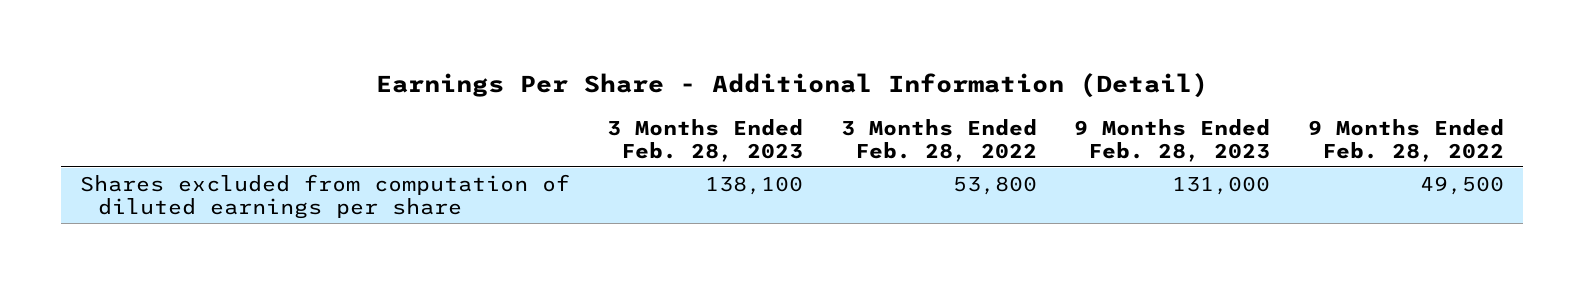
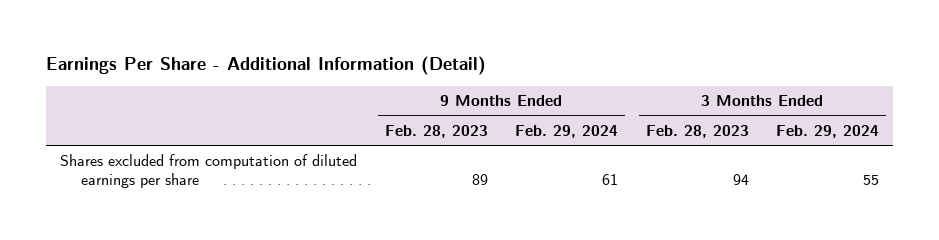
- | 3 Months Ended Feb. 28, 2023 | 3 Months Ended Feb. 28, 2022 | 9 Months Ended Feb. 28, 2023 | 9 Months Ended Feb. 28, 2022
+ | 9 Months Ended Feb. 28, 2023 | 9 Months Ended Feb. 29, 2024 | 3 Months Ended Feb. 28, 2023 | 3 Months Ended Feb. 29, 2024
- Shares excluded from computation of diluted earnings per share | 138,100 | 53,800 | 131,000 | 49,500
+ Shares excluded from computation of diluted earnings per share | 89 | 61 | 94 | 55

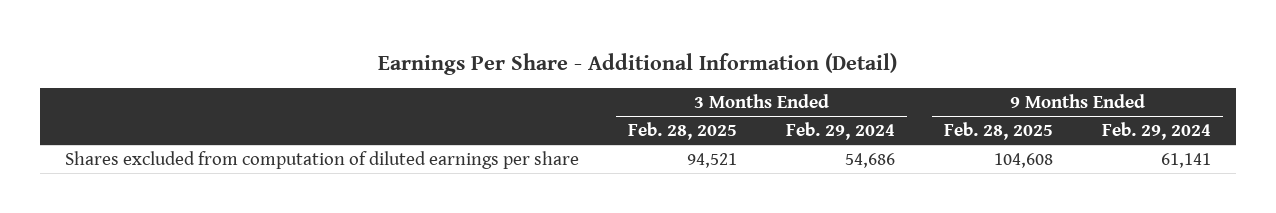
- | 9 Months Ended Feb. 28, 2023 | 9 Months Ended Feb. 29, 2024 | 3 Months Ended Feb. 28, 2023 | 3 Months Ended Feb. 29, 2024
+ | 3 Months Ended Feb. 28, 2025 | 3 Months Ended Feb. 29, 2024 | 9 Months Ended Feb. 28, 2025 | 9 Months Ended Feb. 29, 2024
- Shares excluded from computation of diluted earnings per share | 89 | 61 | 94 | 55
+ Shares excluded from computation of diluted earnings per share | 94,521 | 54,686 | 104,608 | 61,141

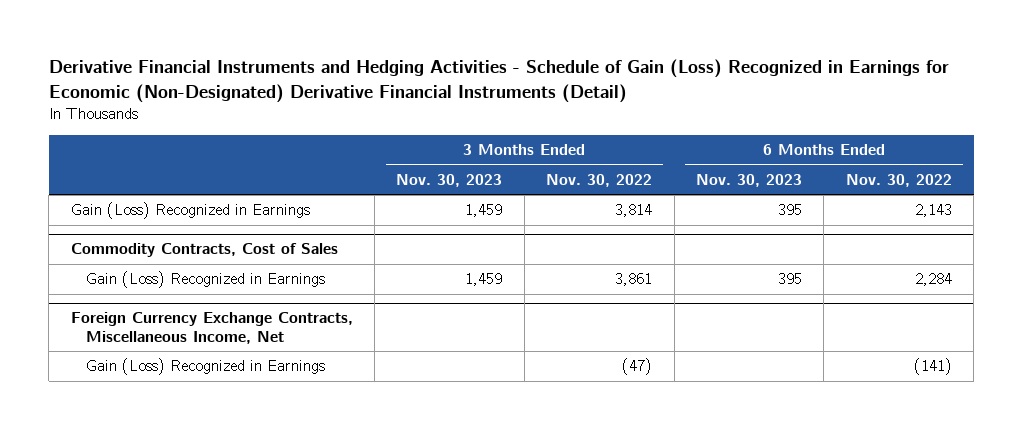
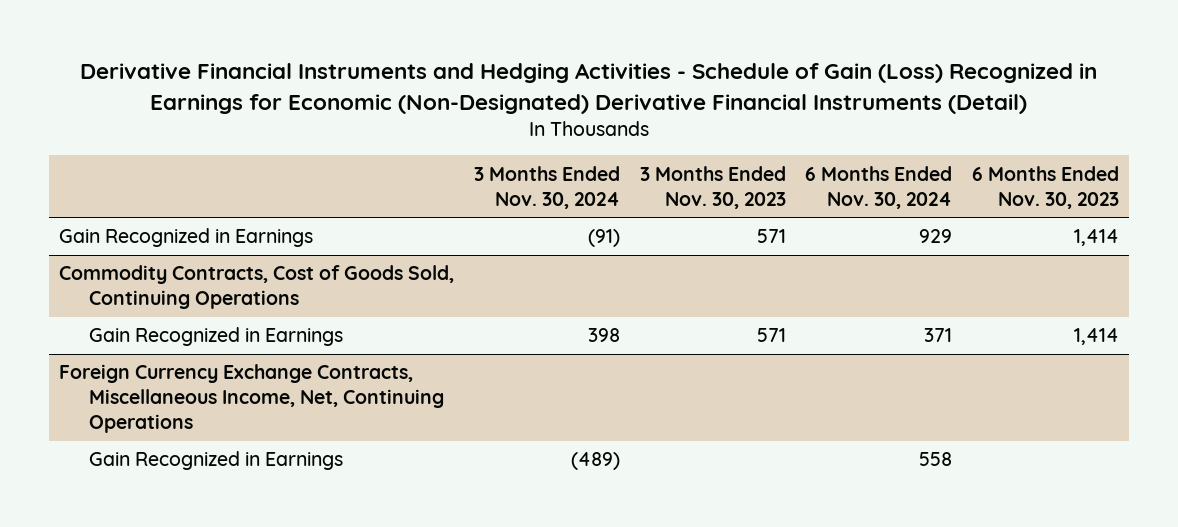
- | 3 Months Ended Nov. 30, 2023 | 3 Months Ended Nov. 30, 2022 | 6 Months Ended Nov. 30, 2023 | 6 Months Ended Nov. 30, 2022
+ | 3 Months Ended Nov. 30, 2024 | 3 Months Ended Nov. 30, 2023 | 6 Months Ended Nov. 30, 2024 | 6 Months Ended Nov. 30, 2023
- Gain (Loss) Recognized in Earnings | 1,459 | 3,814 | 395 | 2,143
- Commodity Contracts, Cost of Sales
- Gain (Loss) Recognized in Earnings | 1,459 | 3,861 | 395 | 2,284
- Foreign Currency Exchange Contracts, Miscellaneous Income, Net
- Gain (Loss) Recognized in Earnings | | (47) | | (141)
+ Gain Recognized in Earnings | (91) | 571 | 929 | 1,414
+ Commodity Contracts, Cost of Goods Sold, Continuing Operations
+ Gain Recognized in Earnings | 398 | 571 | 371 | 1,414
+ Foreign Currency Exchange Contracts, Miscellaneous Income, Net, Continuing Operations
+ Gain Recognized in Earnings | (489) | | 558 |

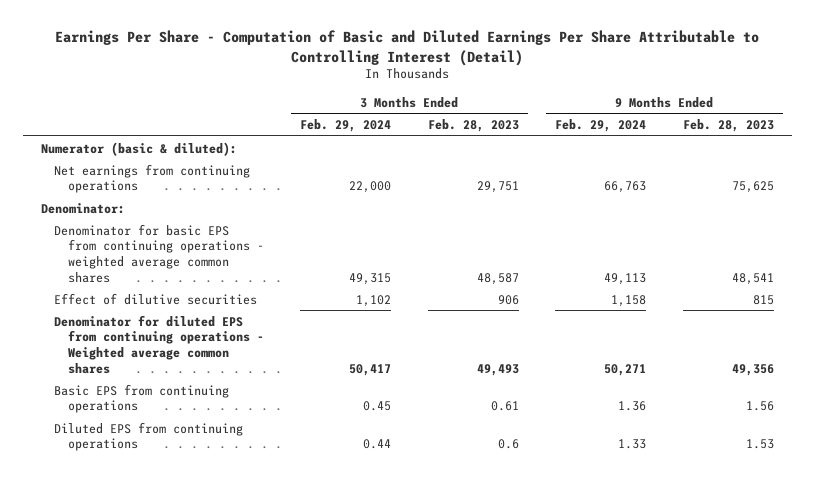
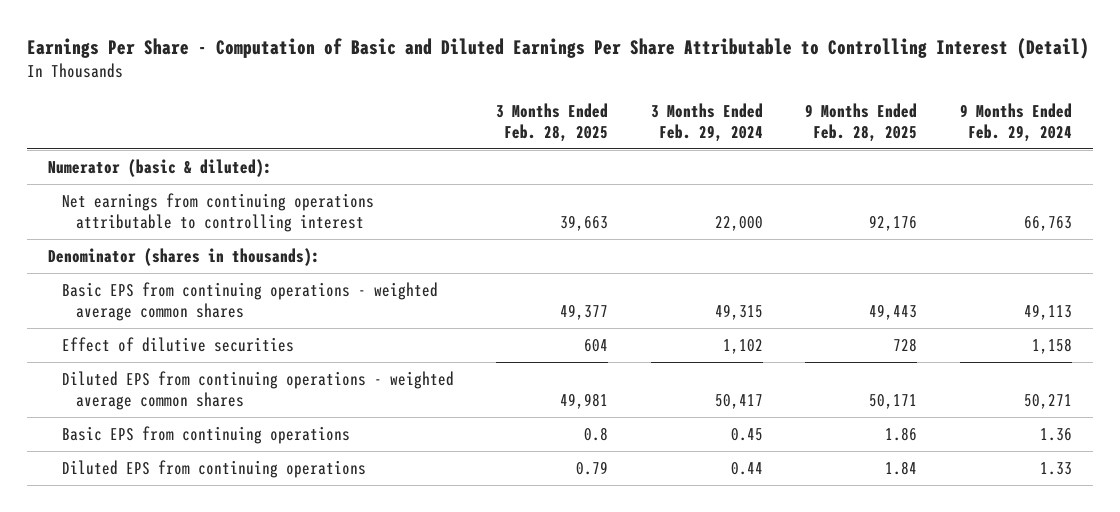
- | 3 Months Ended Feb. 29, 2024 | 3 Months Ended Feb. 28, 2023 | 9 Months Ended Feb. 29, 2024 | 9 Months Ended Feb. 28, 2023
+ | 3 Months Ended Feb. 28, 2025 | 3 Months Ended Feb. 29, 2024 | 9 Months Ended Feb. 28, 2025 | 9 Months Ended Feb. 29, 2024
- Net earnings from continuing operations | 22,000 | 29,751 | 66,763 | 75,625
- Denominator:
- Denominator for basic EPS from continuing operations - weighted average common shares | 49,315 | 48,587 | 49,113 | 48,541
+ Net earnings from continuing operations attributable to controlling interest | 39,663 | 22,000 | 92,176 | 66,763
+ Denominator (shares in thousands):
+ Basic EPS from continuing operations - weighted average common shares | 49,377 | 49,315 | 49,443 | 49,113
- Denominator for diluted EPS from continuing operations - Weighted average common shares | 50,417 | 49,493 | 50,271 | 49,356
+ Diluted EPS from continuing operations - weighted average common shares | 49,981 | 50,417 | 50,171 | 50,271

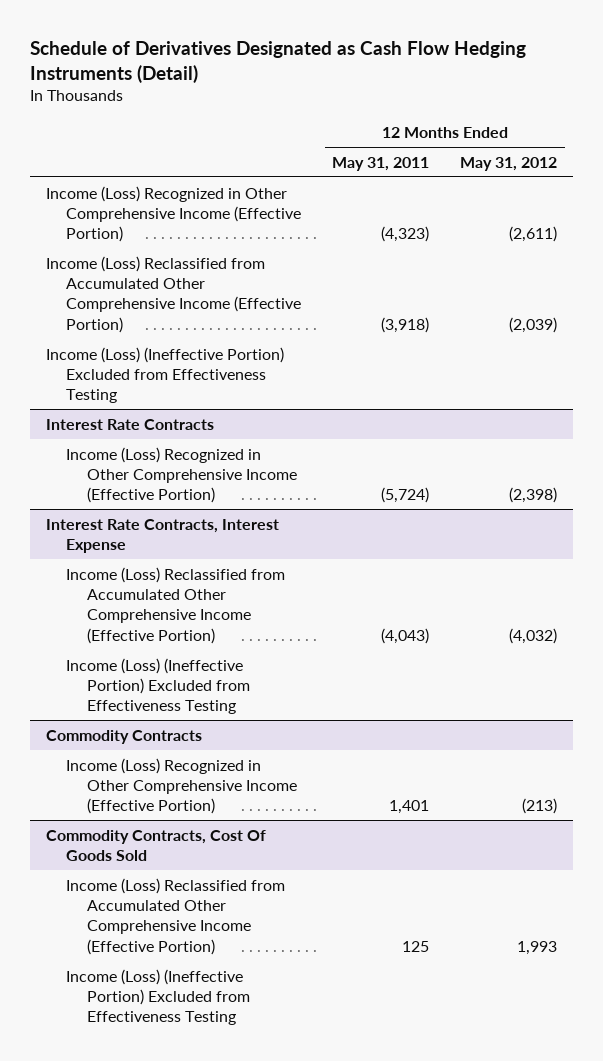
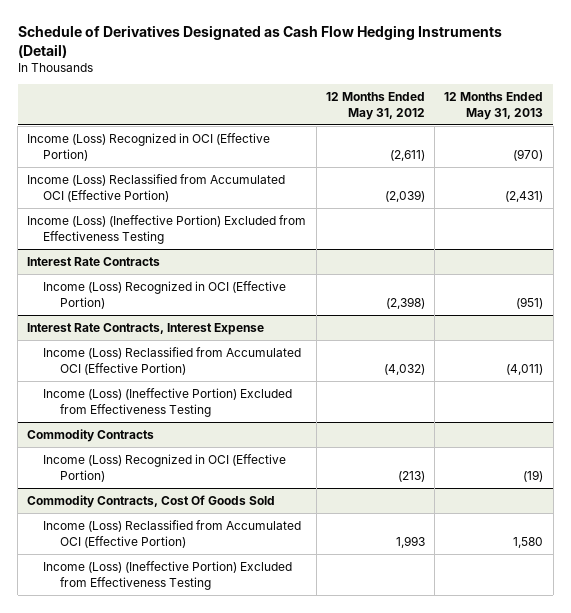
- | 12 Months Ended May 31, 2011 | 12 Months Ended May 31, 2012
+ | 12 Months Ended May 31, 2012 | 12 Months Ended May 31, 2013
- Income (Loss) Recognized in Other Comprehensive Income (Effective Portion) | (4,323) | (2,611)
- Income (Loss) Reclassified from Accumulated Other Comprehensive Income (Effective Portion) | (3,918) | (2,039)
+ Income (Loss) Recognized in OCI (Effective Portion) | (2,611) | (970)
+ Income (Loss) Reclassified from Accumulated OCI (Effective Portion) | (2,039) | (2,431)
@ Interest Rate Contracts
- Income (Loss) Recognized in Other Comprehensive Income (Effective Portion) | (5,724) | (2,398)
+ Income (Loss) Recognized in OCI (Effective Portion) | (2,398) | (951)
@ Interest Rate Contracts, Interest Expense
- Income (Loss) Reclassified from Accumulated Other Comprehensive Income (Effective Portion) | (4,043) | (4,032)
+ Income (Loss) Reclassified from Accumulated OCI (Effective Portion) | (4,032) | (4,011)
@ Commodity Contracts
- Income (Loss) Recognized in Other Comprehensive Income (Effective Portion) | 1,401 | (213)
+ Income (Loss) Recognized in OCI (Effective Portion) | (213) | (19)
@ Commodity Contracts, Cost Of Goods Sold
- Income (Loss) Reclassified from Accumulated Other Comprehensive Income (Effective Portion) | 125 | 1,993
+ Income (Loss) Reclassified from Accumulated OCI (Effective Portion) | 1,993 | 1,580

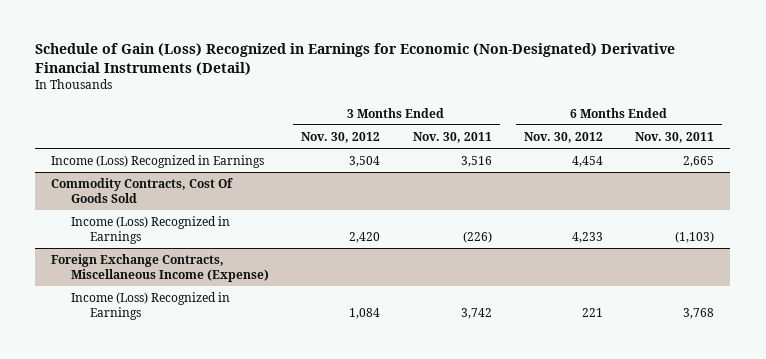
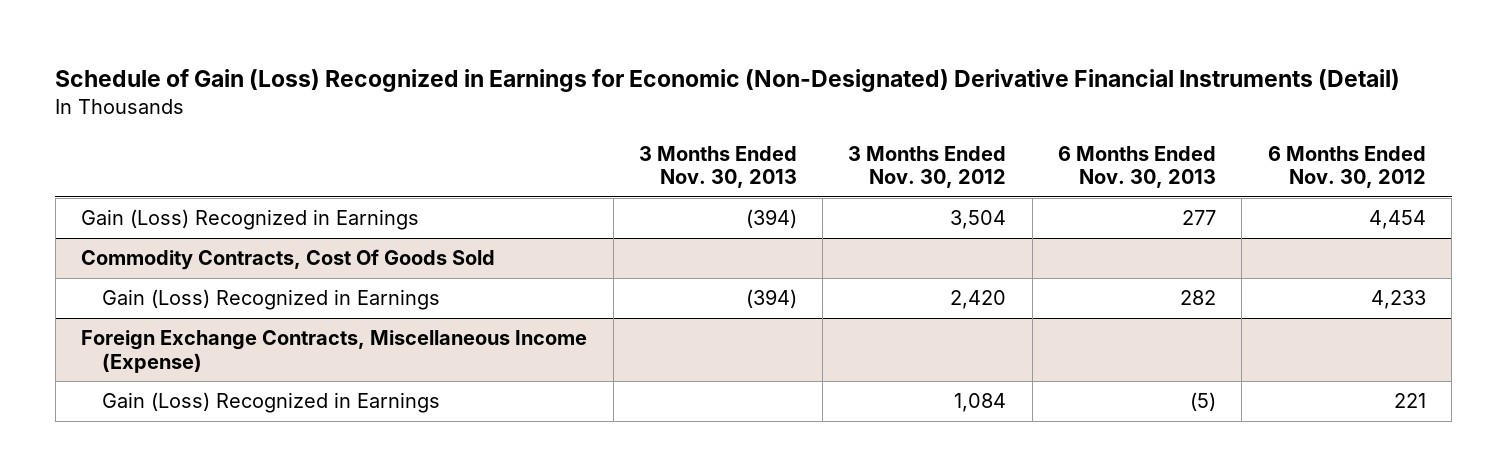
- | 3 Months Ended Nov. 30, 2012 | 3 Months Ended Nov. 30, 2011 | 6 Months Ended Nov. 30, 2012 | 6 Months Ended Nov. 30, 2011
+ | 3 Months Ended Nov. 30, 2013 | 3 Months Ended Nov. 30, 2012 | 6 Months Ended Nov. 30, 2013 | 6 Months Ended Nov. 30, 2012
- Income (Loss) Recognized in Earnings | 3,504 | 3,516 | 4,454 | 2,665
+ Gain (Loss) Recognized in Earnings | (394) | 3,504 | 277 | 4,454
@ Commodity Contracts, Cost Of Goods Sold
- Income (Loss) Recognized in Earnings | 2,420 | (226) | 4,233 | (1,103)
+ Gain (Loss) Recognized in Earnings | (394) | 2,420 | 282 | 4,233
@ Foreign Exchange Contracts, Miscellaneous Income (Expense)
- Income (Loss) Recognized in Earnings | 1,084 | 3,742 | 221 | 3,768
+ Gain (Loss) Recognized in Earnings | | 1,084 | (5) | 221

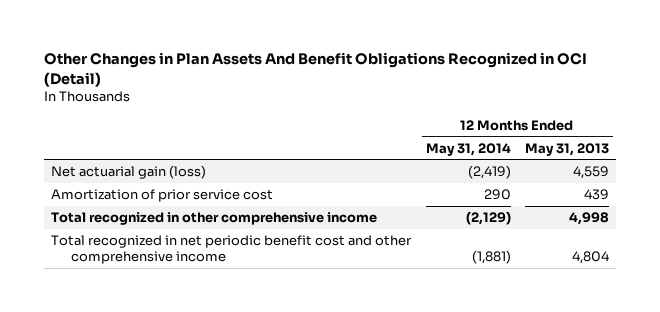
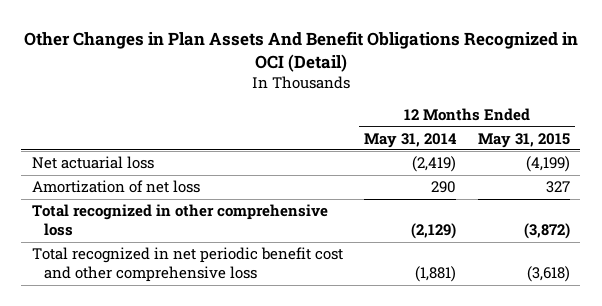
- | 12 Months Ended May 31, 2014 | 12 Months Ended May 31, 2013
+ | 12 Months Ended May 31, 2014 | 12 Months Ended May 31, 2015
- Net actuarial gain (loss) | (2,419) | 4,559
- Amortization of prior service cost | 290 | 439
- Total recognized in other comprehensive income | (2,129) | 4,998
- Total recognized in net periodic benefit cost and other comprehensive income | (1,881) | 4,804
+ Net actuarial loss | (2,419) | (4,199)
+ Amortization of net loss | 290 | 327
+ Total recognized in other comprehensive loss | (2,129) | (3,872)
+ Total recognized in net periodic benefit cost and other comprehensive loss | (1,881) | (3,618)

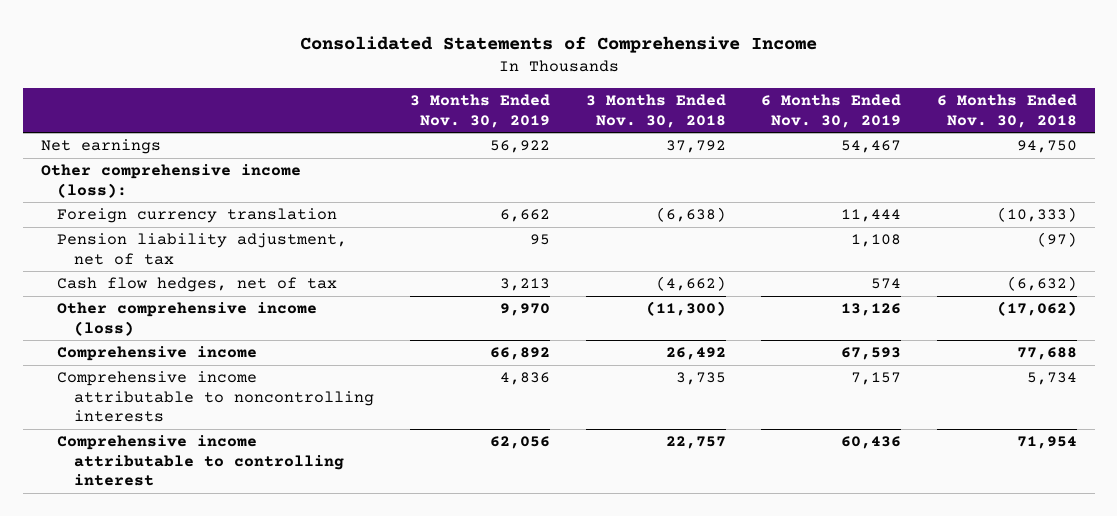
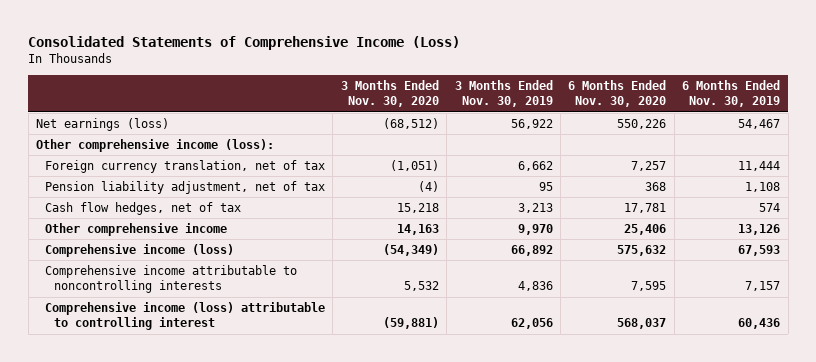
- Consolidated Statements of Comprehensive Income
+ Consolidated Statements of Comprehensive Income (Loss)
- | 3 Months Ended Nov. 30, 2019 | 3 Months Ended Nov. 30, 2018 | 6 Months Ended Nov. 30, 2019 | 6 Months Ended Nov. 30, 2018
+ | 3 Months Ended Nov. 30, 2020 | 3 Months Ended Nov. 30, 2019 | 6 Months Ended Nov. 30, 2020 | 6 Months Ended Nov. 30, 2019
- Net earnings | 56,922 | 37,792 | 54,467 | 94,750
+ Net earnings (loss) | (68,512) | 56,922 | 550,226 | 54,467
- Foreign currency translation | 6,662 | (6,638) | 11,444 | (10,333)
+ Foreign currency translation, net of tax | (1,051) | 6,662 | 7,257 | 11,444
- Other comprehensive income (loss) | 9,970 | (11,300) | 13,126 | (17,062)
- Comprehensive income | 66,892 | 26,492 | 67,593 | 77,688
+ Other comprehensive income | 14,163 | 9,970 | 25,406 | 13,126
+ Comprehensive income (loss) | (54,349) | 66,892 | 575,632 | 67,593
- Comprehensive income attributable to controlling interest | 62,056 | 22,757 | 60,436 | 71,954
+ Comprehensive income (loss) attributable to controlling interest | (59,881) | 62,056 | 568,037 | 60,436

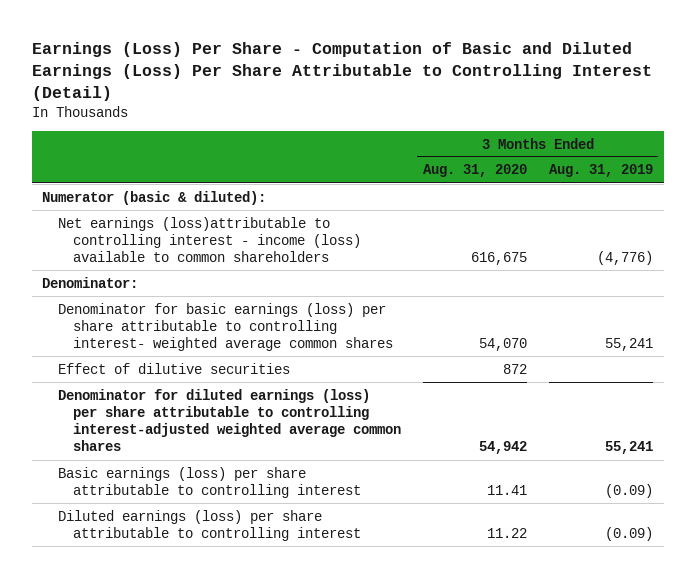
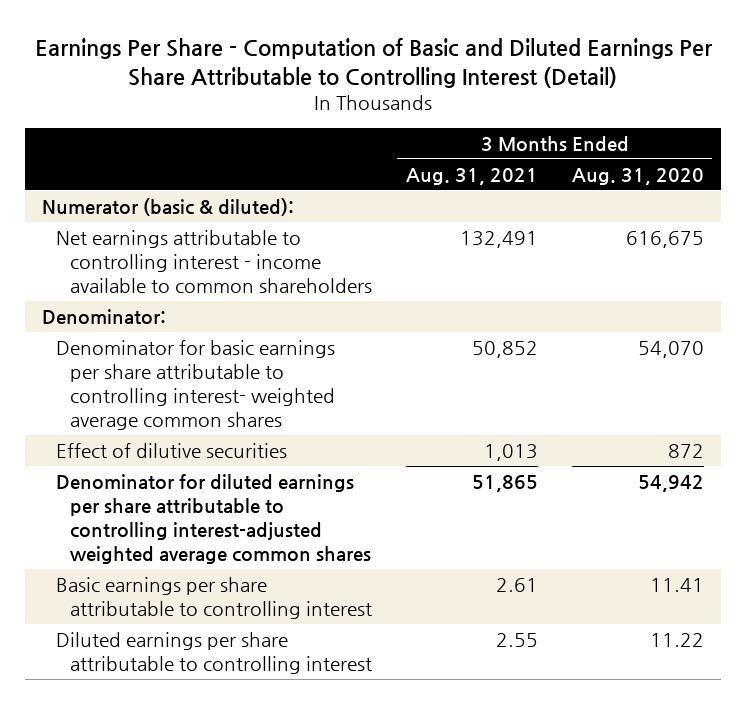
- Earnings (Loss) Per Share - Computation of Basic and Diluted Earnings (Loss) Per Share Attributable to Controlling Interest (Detail)
+ Earnings Per Share - Computation of Basic and Diluted Earnings Per Share Attributable to Controlling Interest (Detail)
- | 3 Months Ended Aug. 31, 2020 | 3 Months Ended Aug. 31, 2019
+ | 3 Months Ended Aug. 31, 2021 | 3 Months Ended Aug. 31, 2020
- Net earnings (loss)attributable to controlling interest - income (loss) available to common shareholders | 616,675 | (4,776)
+ Net earnings attributable to controlling interest - income available to common shareholders | 132,491 | 616,675
- Denominator for basic earnings (loss) per share attributable to controlling interest- weighted average common shares | 54,070 | 55,241
+ Denominator for basic earnings per share attributable to controlling interest- weighted average common shares | 50,852 | 54,070
- Denominator for diluted earnings (loss) per share attributable to controlling interest-adjusted weighted average common shares | 54,942 | 55,241
- Basic earnings (loss) per share attributable to controlling interest | 11.41 | (0.09)
- Diluted earnings (loss) per share attributable to controlling interest | 11.22 | (0.09)
+ Denominator for diluted earnings per share attributable to controlling interest-adjusted weighted average common shares | 51,865 | 54,942
+ Basic earnings per share attributable to controlling interest | 2.61 | 11.41
+ Diluted earnings per share attributable to controlling interest | 2.55 | 11.22

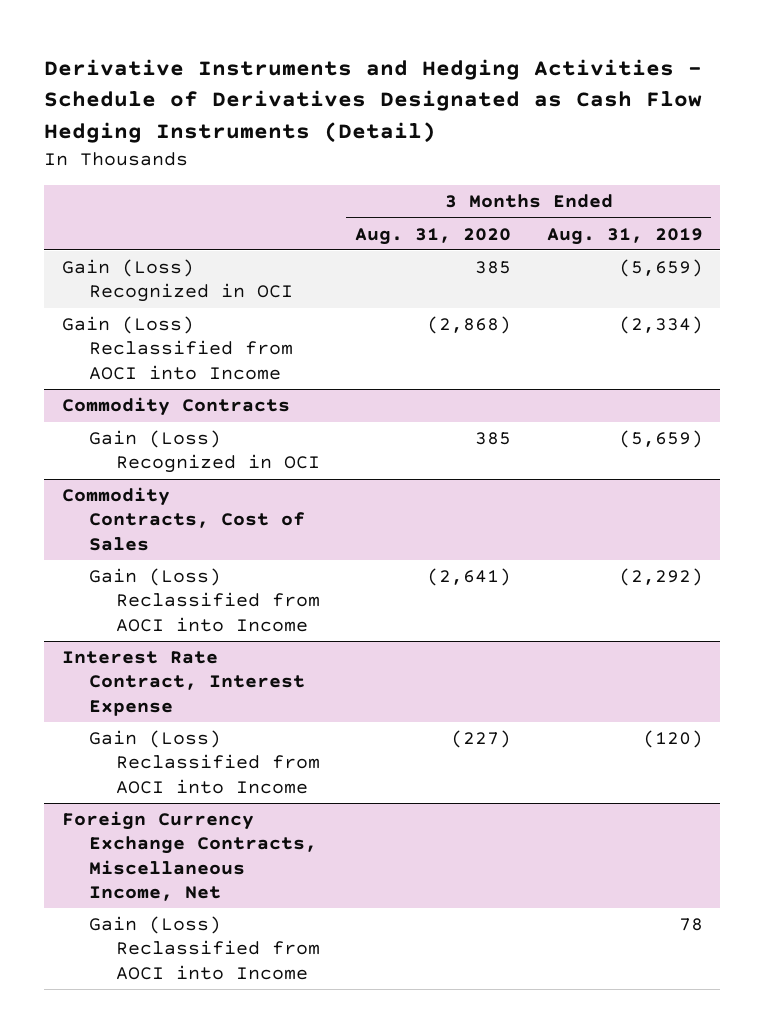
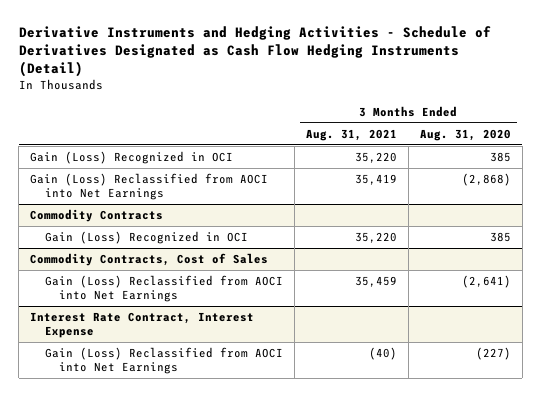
- | 3 Months Ended Aug. 31, 2020 | 3 Months Ended Aug. 31, 2019
+ | 3 Months Ended Aug. 31, 2021 | 3 Months Ended Aug. 31, 2020
- Gain (Loss) Reclassified from AOCI into Income | (2,868) | (2,334)
+ Gain (Loss) Reclassified from AOCI into Net Earnings | 35,419 | (2,868)
@ Commodity Contracts, Cost of Sales
- Gain (Loss) Reclassified from AOCI into Income | (2,641) | (2,292)
+ Gain (Loss) Reclassified from AOCI into Net Earnings | 35,459 | (2,641)
@ Interest Rate Contract, Interest Expense
- Gain (Loss) Reclassified from AOCI into Income | (227) | (120)
- Foreign Currency Exchange Contracts, Miscellaneous Income, Net
- Gain (Loss) Reclassified from AOCI into Income | | 78
@ Interest Rate Contract, Interest Expense
+ Gain (Loss) Reclassified from AOCI into Net Earnings | (40) | (227)

